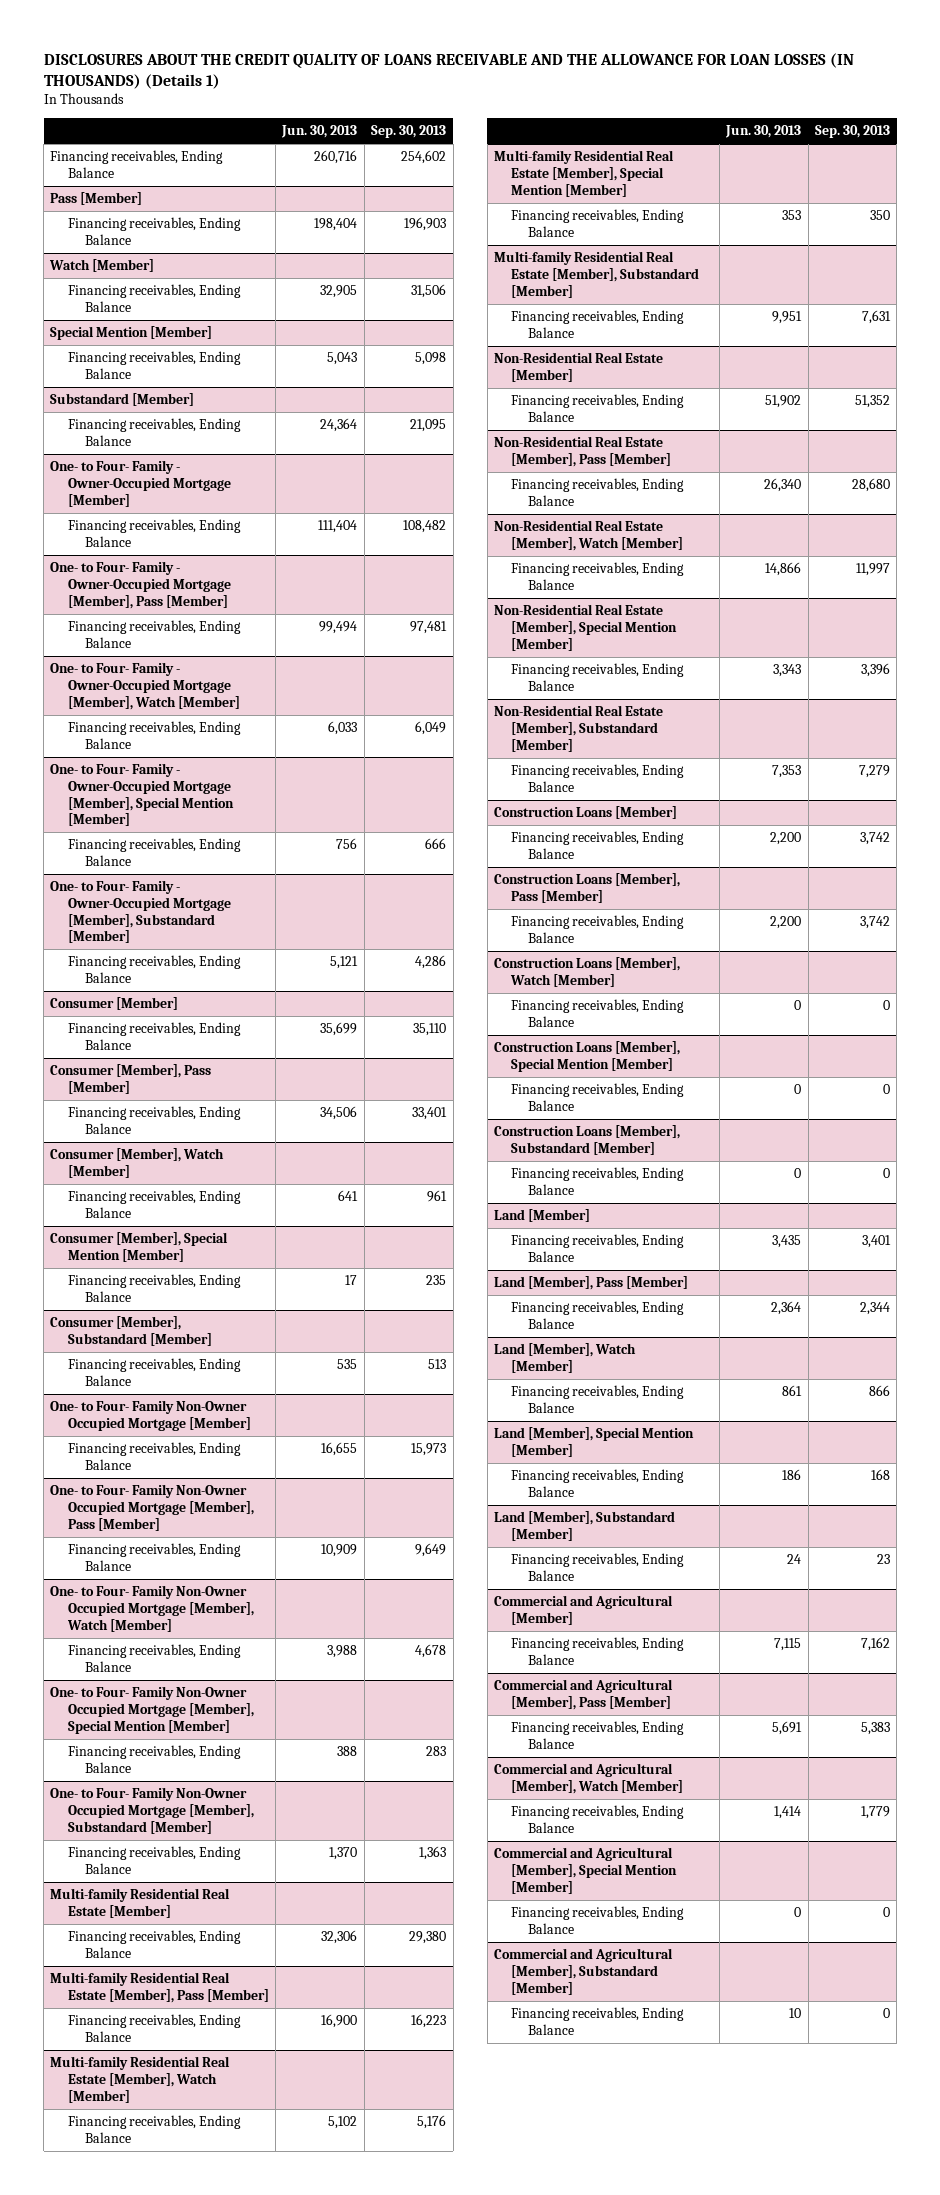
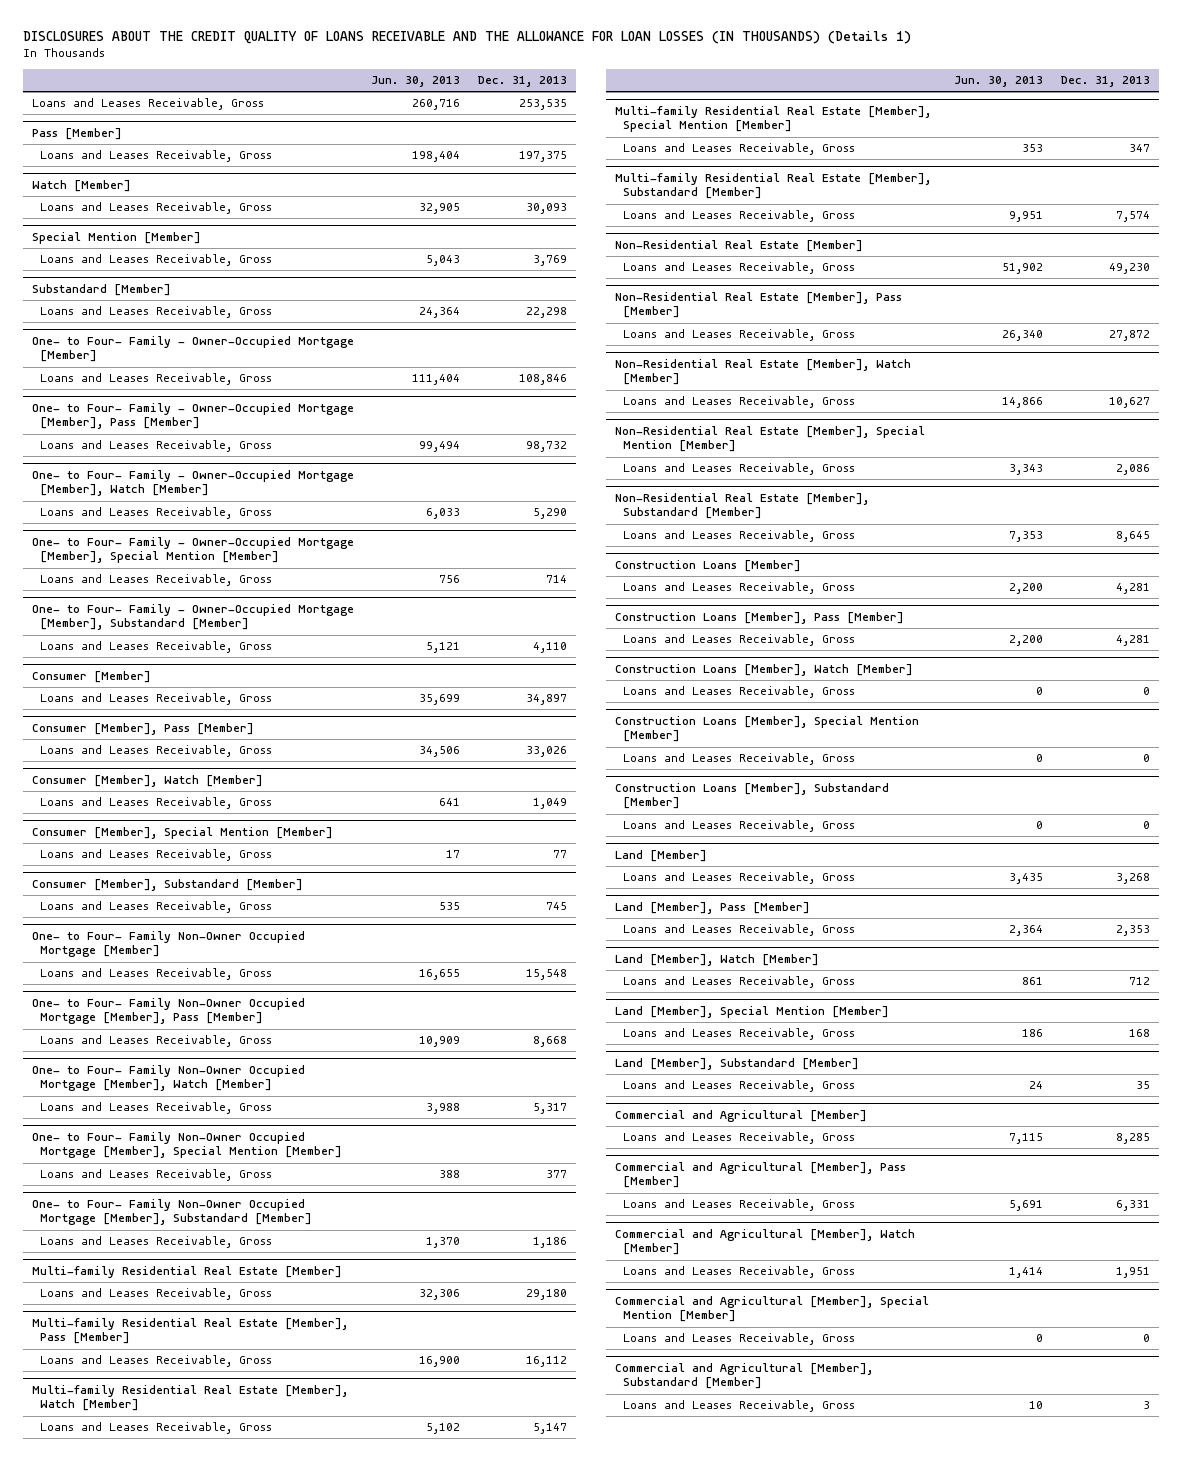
- | Jun. 30, 2013 | Sep. 30, 2013
+ | Jun. 30, 2013 | Dec. 31, 2013
- Financing receivables, Ending Balance | 260,716 | 254,602
+ Loans and Leases Receivable, Gross | 260,716 | 253,535
@ Pass [Member]
- Financing receivables, Ending Balance | 198,404 | 196,903
+ Loans and Leases Receivable, Gross | 198,404 | 197,375
@ Watch [Member]
- Financing receivables, Ending Balance | 32,905 | 31,506
+ Loans and Leases Receivable, Gross | 32,905 | 30,093
@ Special Mention [Member]
- Financing receivables, Ending Balance | 5,043 | 5,098
+ Loans and Leases Receivable, Gross | 5,043 | 3,769
@ Substandard [Member]
- Financing receivables, Ending Balance | 24,364 | 21,095
+ Loans and Leases Receivable, Gross | 24,364 | 22,298
@ One- to Four- Family - Owner-Occupied Mortgage [Member]
- Financing receivables, Ending Balance | 111,404 | 108,482
+ Loans and Leases Receivable, Gross | 111,404 | 108,846
@ One- to Four- Family - Owner-Occupied Mortgage [Member], Pass [Member]
- Financing receivables, Ending Balance | 99,494 | 97,481
+ Loans and Leases Receivable, Gross | 99,494 | 98,732
@ One- to Four- Family - Owner-Occupied Mortgage [Member], Watch [Member]
- Financing receivables, Ending Balance | 6,033 | 6,049
+ Loans and Leases Receivable, Gross | 6,033 | 5,290
@ One- to Four- Family - Owner-Occupied Mortgage [Member], Special Mention [Member]
- Financing receivables, Ending Balance | 756 | 666
+ Loans and Leases Receivable, Gross | 756 | 714
@ One- to Four- Family - Owner-Occupied Mortgage [Member], Substandard [Member]
- Financing receivables, Ending Balance | 5,121 | 4,286
+ Loans and Leases Receivable, Gross | 5,121 | 4,110
@ Consumer [Member]
- Financing receivables, Ending Balance | 35,699 | 35,110
+ Loans and Leases Receivable, Gross | 35,699 | 34,897
@ Consumer [Member], Pass [Member]
- Financing receivables, Ending Balance | 34,506 | 33,401
+ Loans and Leases Receivable, Gross | 34,506 | 33,026
@ Consumer [Member], Watch [Member]
- Financing receivables, Ending Balance | 641 | 961
+ Loans and Leases Receivable, Gross | 641 | 1,049
@ Consumer [Member], Special Mention [Member]
- Financing receivables, Ending Balance | 17 | 235
+ Loans and Leases Receivable, Gross | 17 | 77
@ Consumer [Member], Substandard [Member]
- Financing receivables, Ending Balance | 535 | 513
+ Loans and Leases Receivable, Gross | 535 | 745
@ One- to Four- Family Non-Owner Occupied Mortgage [Member]
- Financing receivables, Ending Balance | 16,655 | 15,973
+ Loans and Leases Receivable, Gross | 16,655 | 15,548
@ One- to Four- Family Non-Owner Occupied Mortgage [Member], Pass [Member]
- Financing receivables, Ending Balance | 10,909 | 9,649
+ Loans and Leases Receivable, Gross | 10,909 | 8,668
@ One- to Four- Family Non-Owner Occupied Mortgage [Member], Watch [Member]
- Financing receivables, Ending Balance | 3,988 | 4,678
+ Loans and Leases Receivable, Gross | 3,988 | 5,317
@ One- to Four- Family Non-Owner Occupied Mortgage [Member], Special Mention [Member]
- Financing receivables, Ending Balance | 388 | 283
+ Loans and Leases Receivable, Gross | 388 | 377
@ One- to Four- Family Non-Owner Occupied Mortgage [Member], Substandard [Member]
- Financing receivables, Ending Balance | 1,370 | 1,363
+ Loans and Leases Receivable, Gross | 1,370 | 1,186
@ Multi-family Residential Real Estate [Member]
- Financing receivables, Ending Balance | 32,306 | 29,380
+ Loans and Leases Receivable, Gross | 32,306 | 29,180
@ Multi-family Residential Real Estate [Member], Pass [Member]
- Financing receivables, Ending Balance | 16,900 | 16,223
+ Loans and Leases Receivable, Gross | 16,900 | 16,112
@ Multi-family Residential Real Estate [Member], Watch [Member]
- Financing receivables, Ending Balance | 5,102 | 5,176
+ Loans and Leases Receivable, Gross | 5,102 | 5,147
@ Multi-family Residential Real Estate [Member], Special Mention [Member]
- Financing receivables, Ending Balance | 353 | 350
+ Loans and Leases Receivable, Gross | 353 | 347
@ Multi-family Residential Real Estate [Member], Substandard [Member]
- Financing receivables, Ending Balance | 9,951 | 7,631
+ Loans and Leases Receivable, Gross | 9,951 | 7,574
@ Non-Residential Real Estate [Member]
- Financing receivables, Ending Balance | 51,902 | 51,352
+ Loans and Leases Receivable, Gross | 51,902 | 49,230
@ Non-Residential Real Estate [Member], Pass [Member]
- Financing receivables, Ending Balance | 26,340 | 28,680
+ Loans and Leases Receivable, Gross | 26,340 | 27,872
@ Non-Residential Real Estate [Member], Watch [Member]
- Financing receivables, Ending Balance | 14,866 | 11,997
+ Loans and Leases Receivable, Gross | 14,866 | 10,627
@ Non-Residential Real Estate [Member], Special Mention [Member]
- Financing receivables, Ending Balance | 3,343 | 3,396
+ Loans and Leases Receivable, Gross | 3,343 | 2,086
@ Non-Residential Real Estate [Member], Substandard [Member]
- Financing receivables, Ending Balance | 7,353 | 7,279
+ Loans and Leases Receivable, Gross | 7,353 | 8,645
@ Construction Loans [Member]
- Financing receivables, Ending Balance | 2,200 | 3,742
+ Loans and Leases Receivable, Gross | 2,200 | 4,281
@ Construction Loans [Member], Pass [Member]
- Financing receivables, Ending Balance | 2,200 | 3,742
+ Loans and Leases Receivable, Gross | 2,200 | 4,281
@ Construction Loans [Member], Watch [Member]
- Financing receivables, Ending Balance | 0 | 0
+ Loans and Leases Receivable, Gross | 0 | 0
@ Construction Loans [Member], Special Mention [Member]
- Financing receivables, Ending Balance | 0 | 0
+ Loans and Leases Receivable, Gross | 0 | 0
@ Construction Loans [Member], Substandard [Member]
- Financing receivables, Ending Balance | 0 | 0
+ Loans and Leases Receivable, Gross | 0 | 0
@ Land [Member]
- Financing receivables, Ending Balance | 3,435 | 3,401
+ Loans and Leases Receivable, Gross | 3,435 | 3,268
@ Land [Member], Pass [Member]
- Financing receivables, Ending Balance | 2,364 | 2,344
+ Loans and Leases Receivable, Gross | 2,364 | 2,353
@ Land [Member], Watch [Member]
- Financing receivables, Ending Balance | 861 | 866
+ Loans and Leases Receivable, Gross | 861 | 712
@ Land [Member], Special Mention [Member]
- Financing receivables, Ending Balance | 186 | 168
+ Loans and Leases Receivable, Gross | 186 | 168
@ Land [Member], Substandard [Member]
- Financing receivables, Ending Balance | 24 | 23
+ Loans and Leases Receivable, Gross | 24 | 35
@ Commercial and Agricultural [Member]
- Financing receivables, Ending Balance | 7,115 | 7,162
+ Loans and Leases Receivable, Gross | 7,115 | 8,285
@ Commercial and Agricultural [Member], Pass [Member]
- Financing receivables, Ending Balance | 5,691 | 5,383
+ Loans and Leases Receivable, Gross | 5,691 | 6,331
@ Commercial and Agricultural [Member], Watch [Member]
- Financing receivables, Ending Balance | 1,414 | 1,779
+ Loans and Leases Receivable, Gross | 1,414 | 1,951
@ Commercial and Agricultural [Member], Special Mention [Member]
- Financing receivables, Ending Balance | 0 | 0
+ Loans and Leases Receivable, Gross | 0 | 0
@ Commercial and Agricultural [Member], Substandard [Member]
- Financing receivables, Ending Balance | 10 | 0
+ Loans and Leases Receivable, Gross | 10 | 3

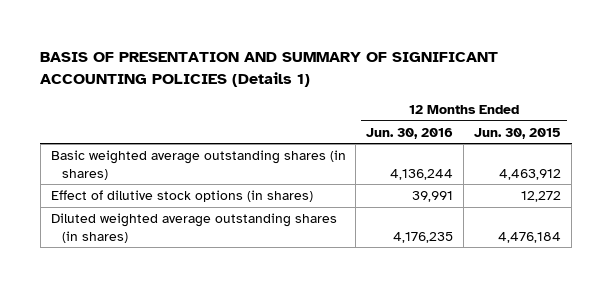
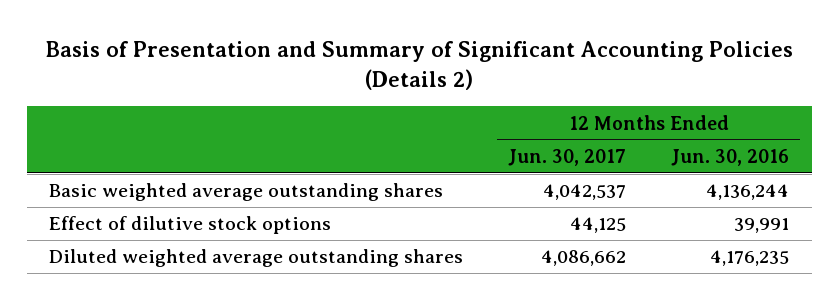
- BASIS OF PRESENTATION AND SUMMARY OF SIGNIFICANT ACCOUNTING POLICIES (Details 1)
+ Basis of Presentation and Summary of Significant Accounting Policies (Details 2)
- | 12 Months Ended Jun. 30, 2016 | 12 Months Ended Jun. 30, 2015
+ | 12 Months Ended Jun. 30, 2017 | 12 Months Ended Jun. 30, 2016
- Basic weighted average outstanding shares (in shares) | 4,136,244 | 4,463,912
- Effect of dilutive stock options (in shares) | 39,991 | 12,272
- Diluted weighted average outstanding shares (in shares) | 4,176,235 | 4,476,184
+ Basic weighted average outstanding shares | 4,042,537 | 4,136,244
+ Effect of dilutive stock options | 44,125 | 39,991
+ Diluted weighted average outstanding shares | 4,086,662 | 4,176,235

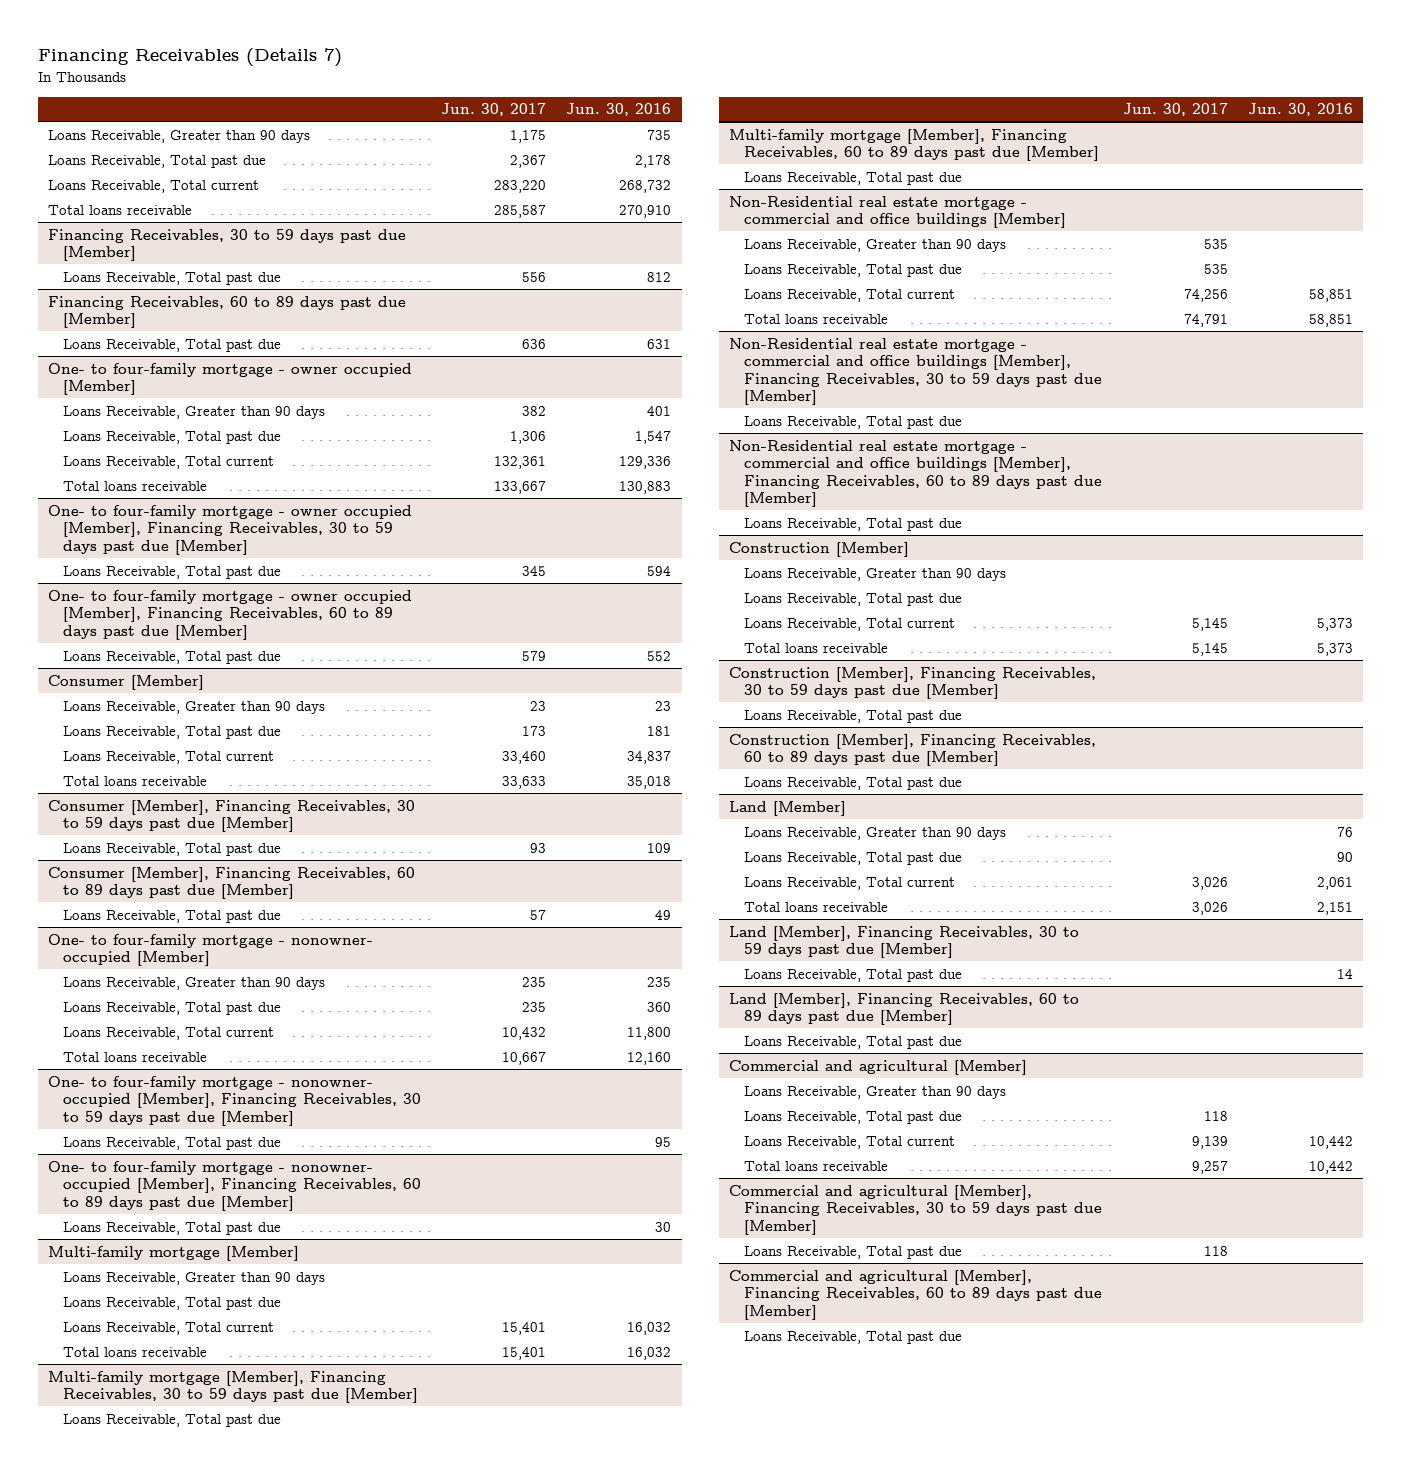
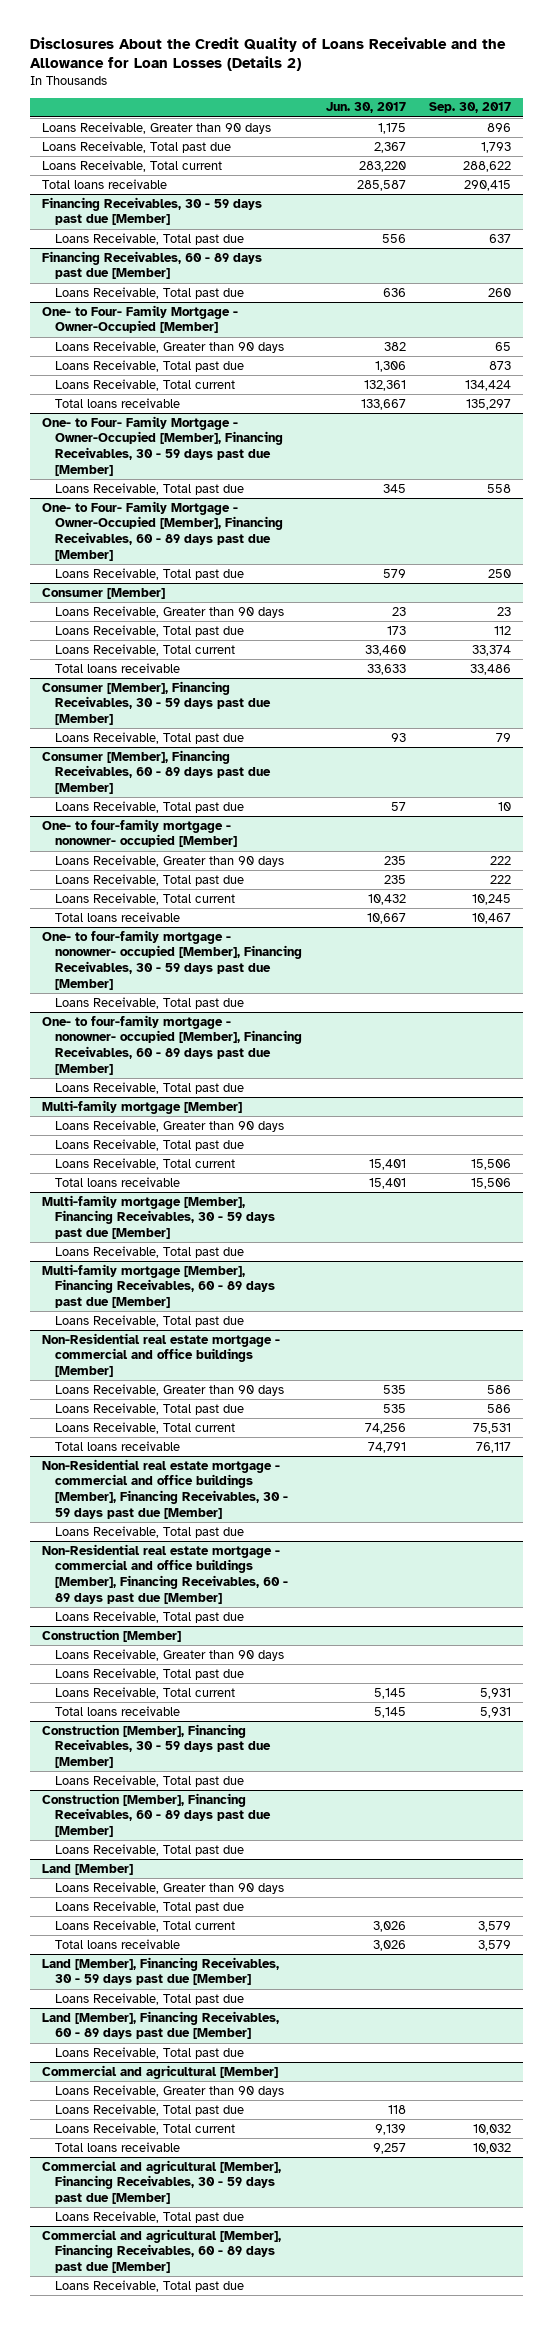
- Financing Receivables (Details 7)
+ Disclosures About the Credit Quality of Loans Receivable and the Allowance for Loan Losses (Details 2)
- | Jun. 30, 2017 | Jun. 30, 2016
+ | Jun. 30, 2017 | Sep. 30, 2017
- Financing Receivables, 30 to 59 days past due [Member]
+ Financing Receivables, 30 - 59 days past due [Member]
- Financing Receivables, 60 to 89 days past due [Member]
+ Financing Receivables, 60 - 89 days past due [Member]
- One- to four-family mortgage - owner occupied [Member]
+ One- to Four- Family Mortgage - Owner-Occupied [Member]
- One- to four-family mortgage - owner occupied [Member], Financing Receivables, 30 to 59 days past due [Member]
+ One- to Four- Family Mortgage - Owner-Occupied [Member], Financing Receivables, 30 - 59 days past due [Member]
- One- to four-family mortgage - owner occupied [Member], Financing Receivables, 60 to 89 days past due [Member]
+ One- to Four- Family Mortgage - Owner-Occupied [Member], Financing Receivables, 60 - 89 days past due [Member]
- Consumer [Member], Financing Receivables, 30 to 59 days past due [Member]
+ Consumer [Member], Financing Receivables, 30 - 59 days past due [Member]
- Consumer [Member], Financing Receivables, 60 to 89 days past due [Member]
+ Consumer [Member], Financing Receivables, 60 - 89 days past due [Member]
- One- to four-family mortgage - nonowner- occupied [Member], Financing Receivables, 30 to 59 days past due [Member]
+ One- to four-family mortgage - nonowner- occupied [Member], Financing Receivables, 30 - 59 days past due [Member]
- One- to four-family mortgage - nonowner- occupied [Member], Financing Receivables, 60 to 89 days past due [Member]
+ One- to four-family mortgage - nonowner- occupied [Member], Financing Receivables, 60 - 89 days past due [Member]
- Multi-family mortgage [Member], Financing Receivables, 30 to 59 days past due [Member]
+ Multi-family mortgage [Member], Financing Receivables, 30 - 59 days past due [Member]
- Multi-family mortgage [Member], Financing Receivables, 60 to 89 days past due [Member]
+ Multi-family mortgage [Member], Financing Receivables, 60 - 89 days past due [Member]
- Non-Residential real estate mortgage - commercial and office buildings [Member], Financing Receivables, 30 to 59 days past due [Member]
+ Non-Residential real estate mortgage - commercial and office buildings [Member], Financing Receivables, 30 - 59 days past due [Member]
- Non-Residential real estate mortgage - commercial and office buildings [Member], Financing Receivables, 60 to 89 days past due [Member]
+ Non-Residential real estate mortgage - commercial and office buildings [Member], Financing Receivables, 60 - 89 days past due [Member]
- Construction [Member], Financing Receivables, 30 to 59 days past due [Member]
+ Construction [Member], Financing Receivables, 30 - 59 days past due [Member]
- Construction [Member], Financing Receivables, 60 to 89 days past due [Member]
+ Construction [Member], Financing Receivables, 60 - 89 days past due [Member]
- Land [Member], Financing Receivables, 30 to 59 days past due [Member]
+ Land [Member], Financing Receivables, 30 - 59 days past due [Member]
- Land [Member], Financing Receivables, 60 to 89 days past due [Member]
+ Land [Member], Financing Receivables, 60 - 89 days past due [Member]
- Commercial and agricultural [Member], Financing Receivables, 30 to 59 days past due [Member]
- Loans Receivable, Total past due | 118 |
- Commercial and agricultural [Member], Financing Receivables, 60 to 89 days past due [Member]
+ Commercial and agricultural [Member], Financing Receivables, 30 - 59 days past due [Member]
+ Commercial and agricultural [Member], Financing Receivables, 60 - 89 days past due [Member]
+ Loans Receivable, Total past due

